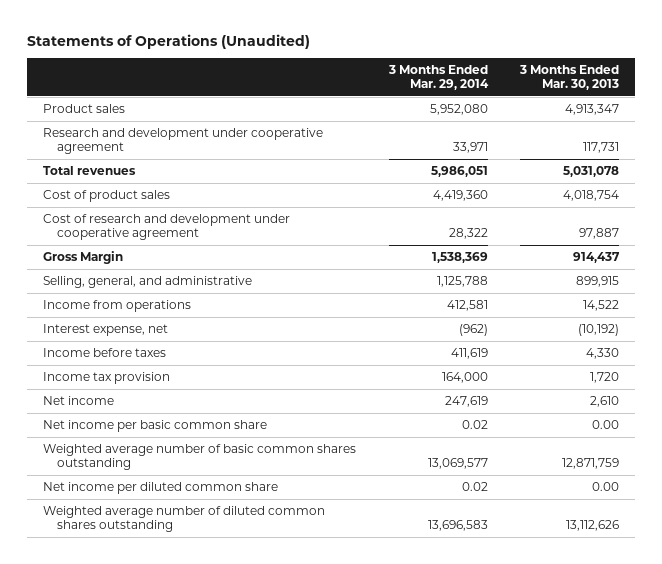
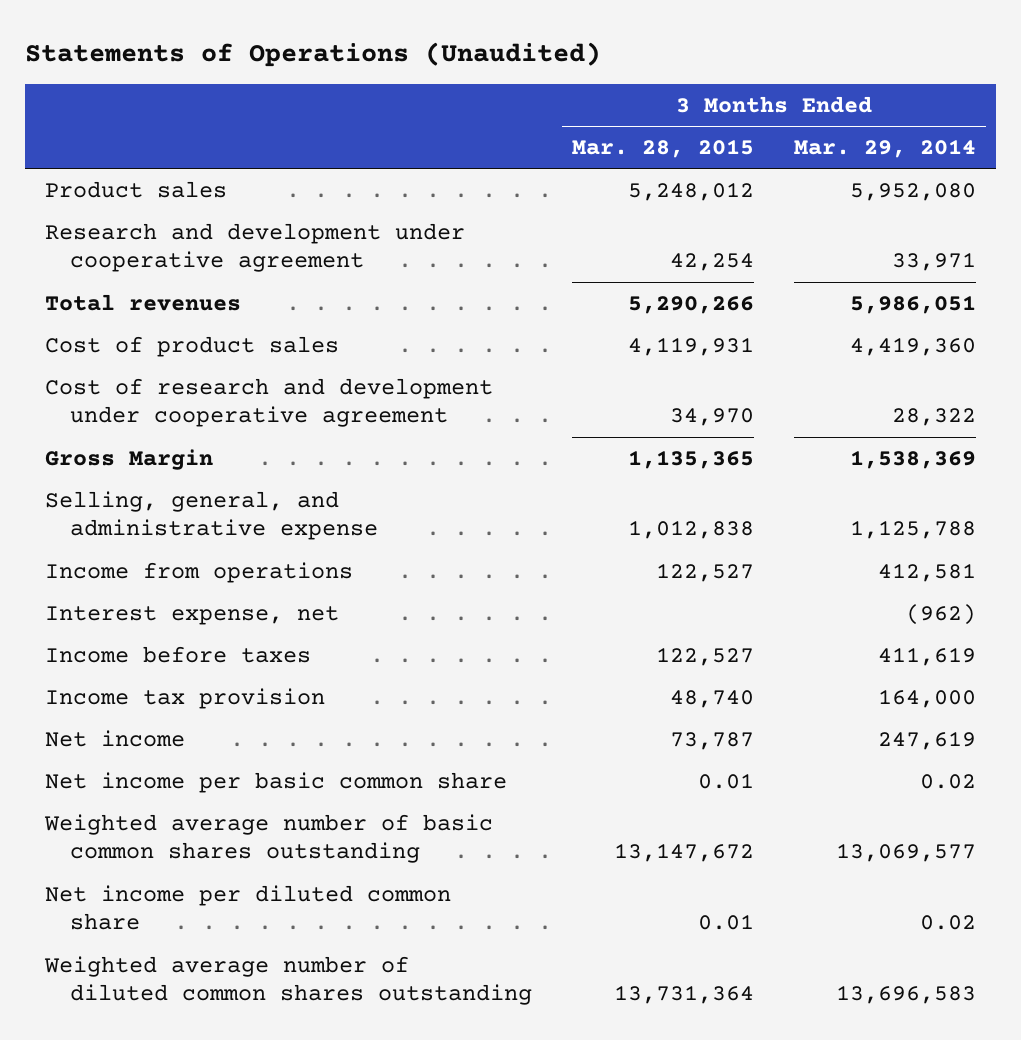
- | 3 Months Ended Mar. 29, 2014 | 3 Months Ended Mar. 30, 2013
+ | 3 Months Ended Mar. 28, 2015 | 3 Months Ended Mar. 29, 2014
- Selling, general, and administrative | 1,125,788 | 899,915
+ Selling, general, and administrative expense | 1,012,838 | 1,125,788

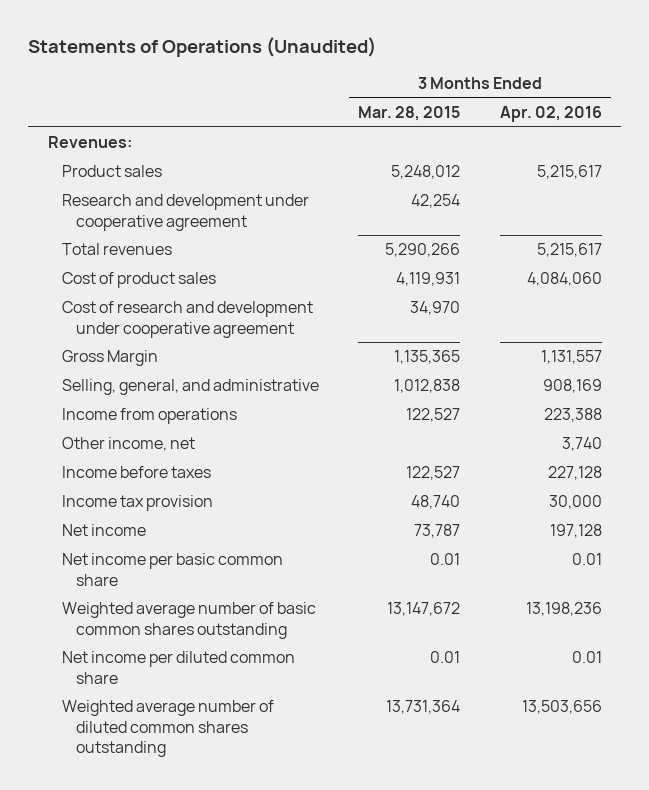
- | 3 Months Ended Mar. 28, 2015 | 3 Months Ended Mar. 29, 2014
+ | 3 Months Ended Mar. 28, 2015 | 3 Months Ended Apr. 02, 2016
+ Revenues:
- Selling, general, and administrative expense | 1,012,838 | 1,125,788
+ Selling, general, and administrative | 1,012,838 | 908,169
- Interest expense, net | | (962)
+ Other income, net | | 3,740

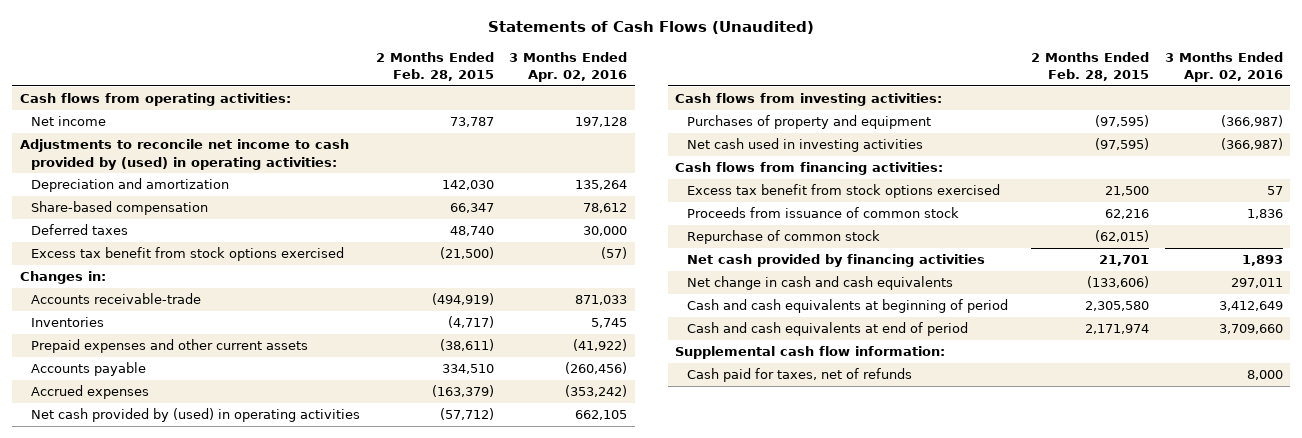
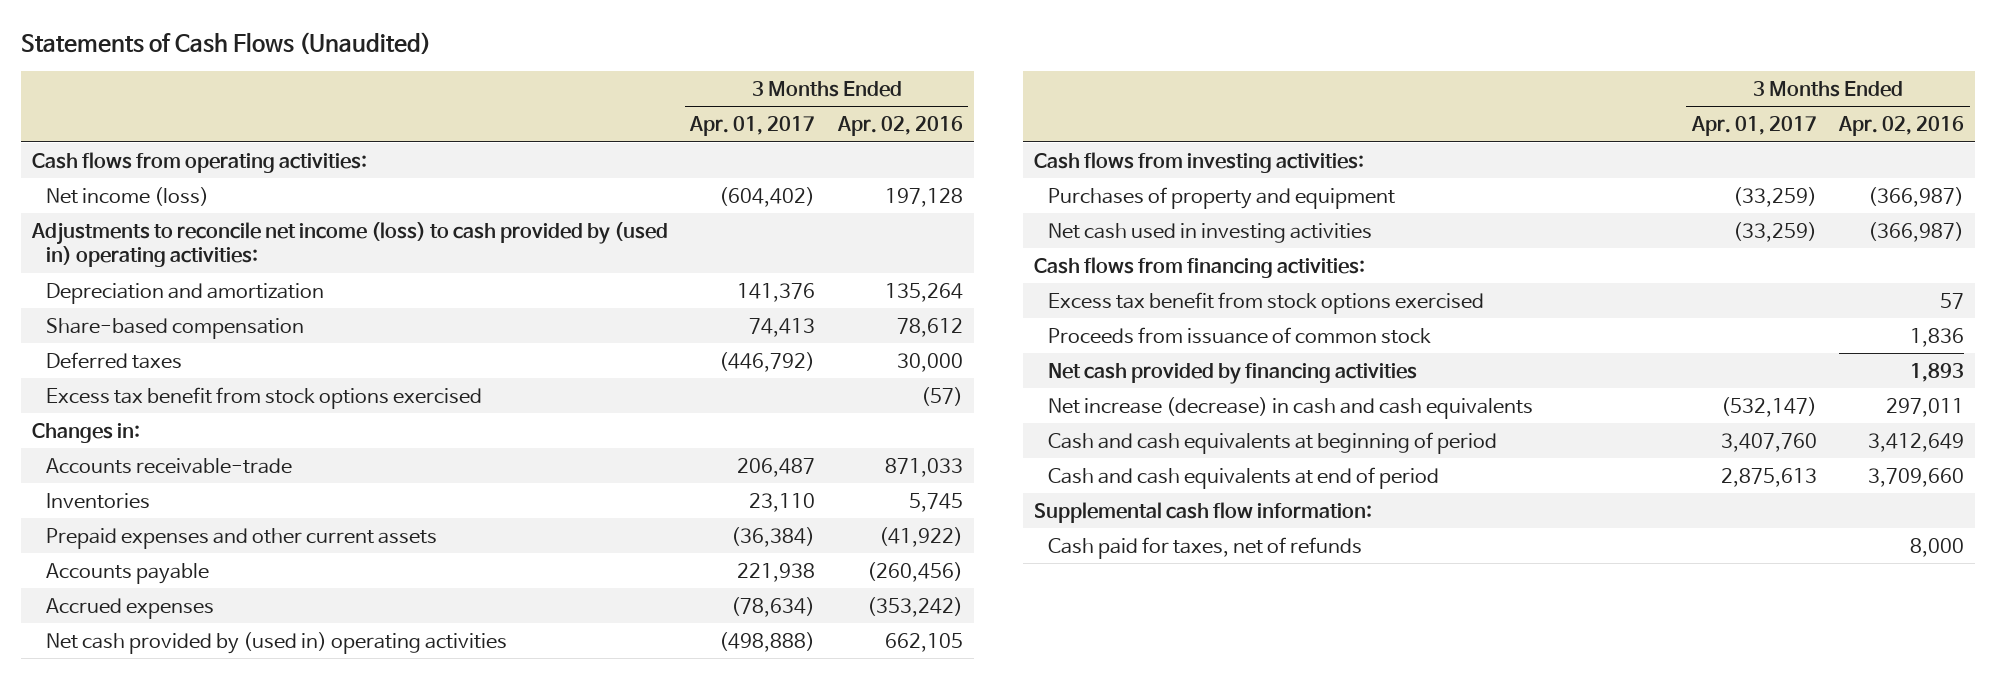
- | 2 Months Ended Feb. 28, 2015 | 3 Months Ended Apr. 02, 2016
+ | 3 Months Ended Apr. 01, 2017 | 3 Months Ended Apr. 02, 2016
- Net income | 73,787 | 197,128
- Adjustments to reconcile net income to cash provided by (used) in operating activities:
+ Net income (loss) | (604,402) | 197,128
+ Adjustments to reconcile net income (loss) to cash provided by (used in) operating activities:
- Net cash provided by (used) in operating activities | (57,712) | 662,105
+ Net cash provided by (used in) operating activities | (498,888) | 662,105
- Repurchase of common stock | (62,015) |
- Net change in cash and cash equivalents | (133,606) | 297,011
+ Net increase (decrease) in cash and cash equivalents | (532,147) | 297,011

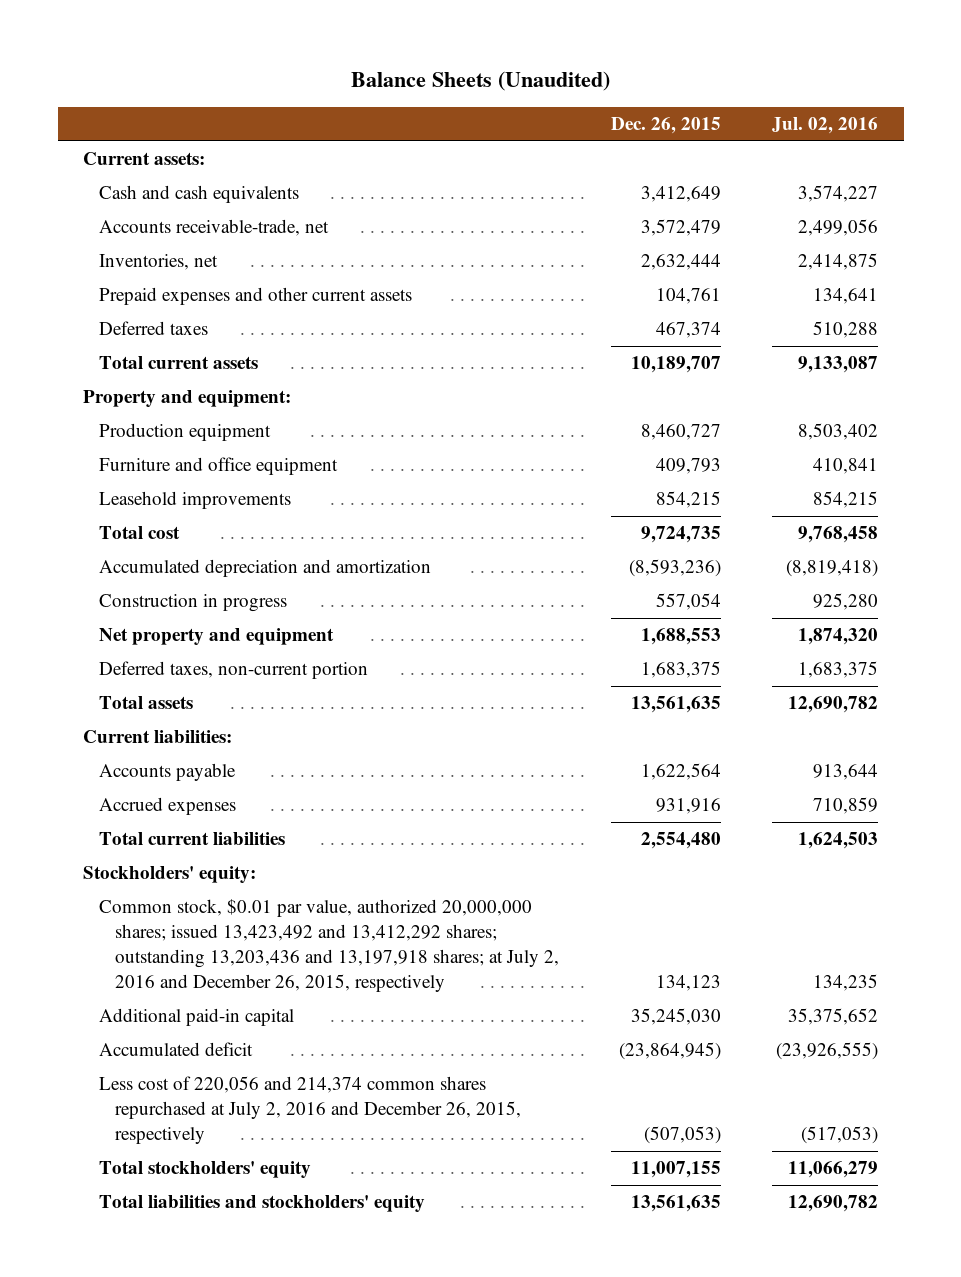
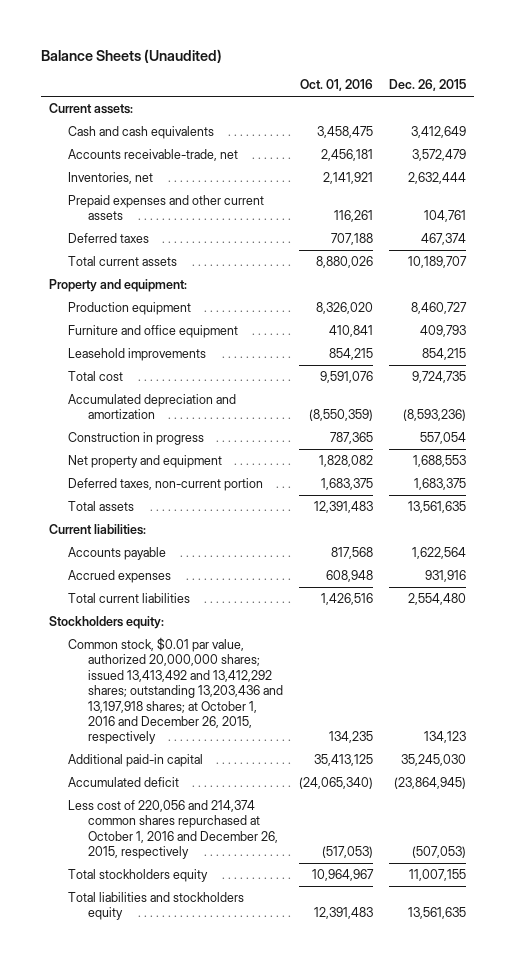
- | Dec. 26, 2015 | Jul. 02, 2016
+ | Oct. 01, 2016 | Dec. 26, 2015
- Stockholders' equity:
- Common stock, $0.01 par value, authorized 20,000,000 shares; issued 13,423,492 and 13,412,292 shares; outstanding 13,203,436 and 13,197,918 shares; at July 2, 2016 and December 26, 2015, respectively | 134,123 | 134,235
+ Stockholders equity:
+ Common stock, $0.01 par value, authorized 20,000,000 shares; issued 13,413,492 and 13,412,292 shares; outstanding 13,203,436 and 13,197,918 shares; at October 1, 2016 and December 26, 2015, respectively | 134,235 | 134,123
- Less cost of 220,056 and 214,374 common shares repurchased at July 2, 2016 and December 26, 2015, respectively | (507,053) | (517,053)
- Total stockholders' equity | 11,007,155 | 11,066,279
- Total liabilities and stockholders' equity | 13,561,635 | 12,690,782
+ Less cost of 220,056 and 214,374 common shares repurchased at October 1, 2016 and December 26, 2015, respectively | (517,053) | (507,053)
+ Total stockholders equity | 10,964,967 | 11,007,155
+ Total liabilities and stockholders equity | 12,391,483 | 13,561,635

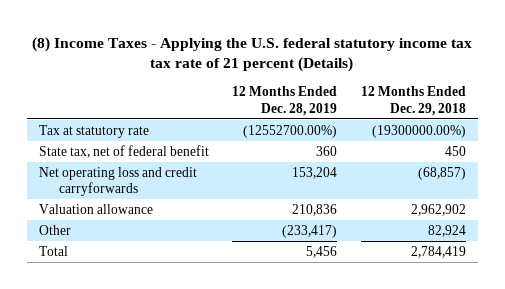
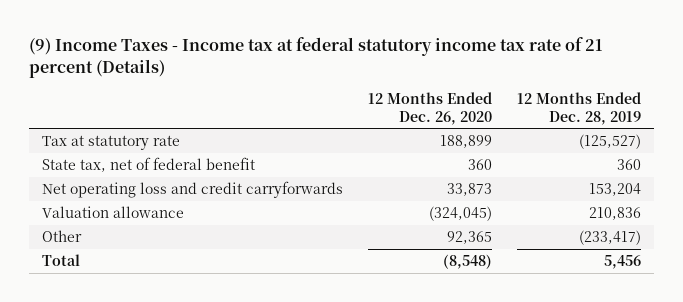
- (8) Income Taxes - Applying the U.S. federal statutory income tax tax rate of 21 percent (Details)
+ (9) Income Taxes - Income tax at federal statutory income tax rate of 21 percent (Details)
- | 12 Months Ended Dec. 28, 2019 | 12 Months Ended Dec. 29, 2018
+ | 12 Months Ended Dec. 26, 2020 | 12 Months Ended Dec. 28, 2019
- Tax at statutory rate | (12552700.00%) | (19300000.00%)
+ Tax at statutory rate | 188,899 | (125,527)

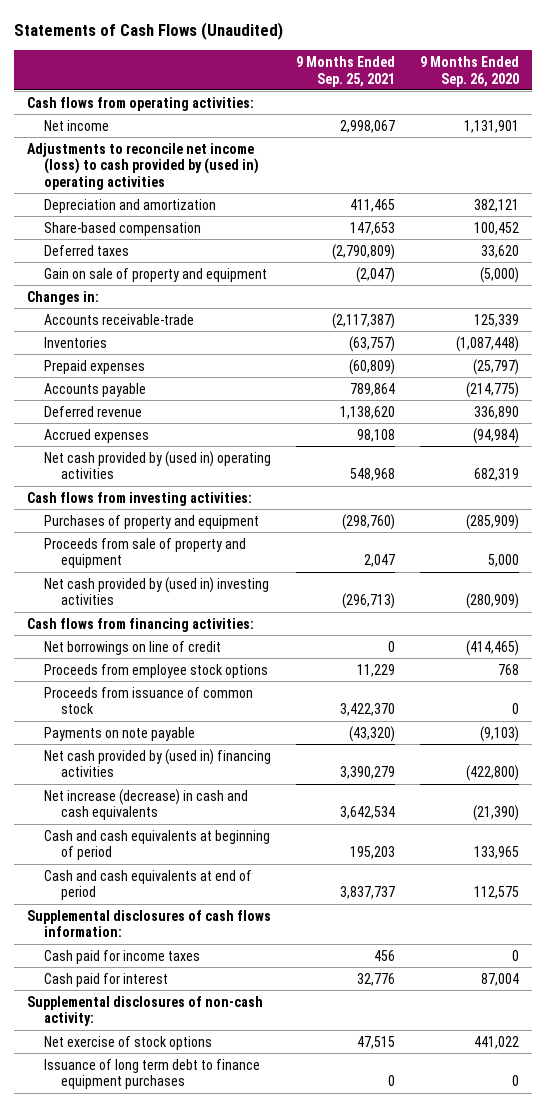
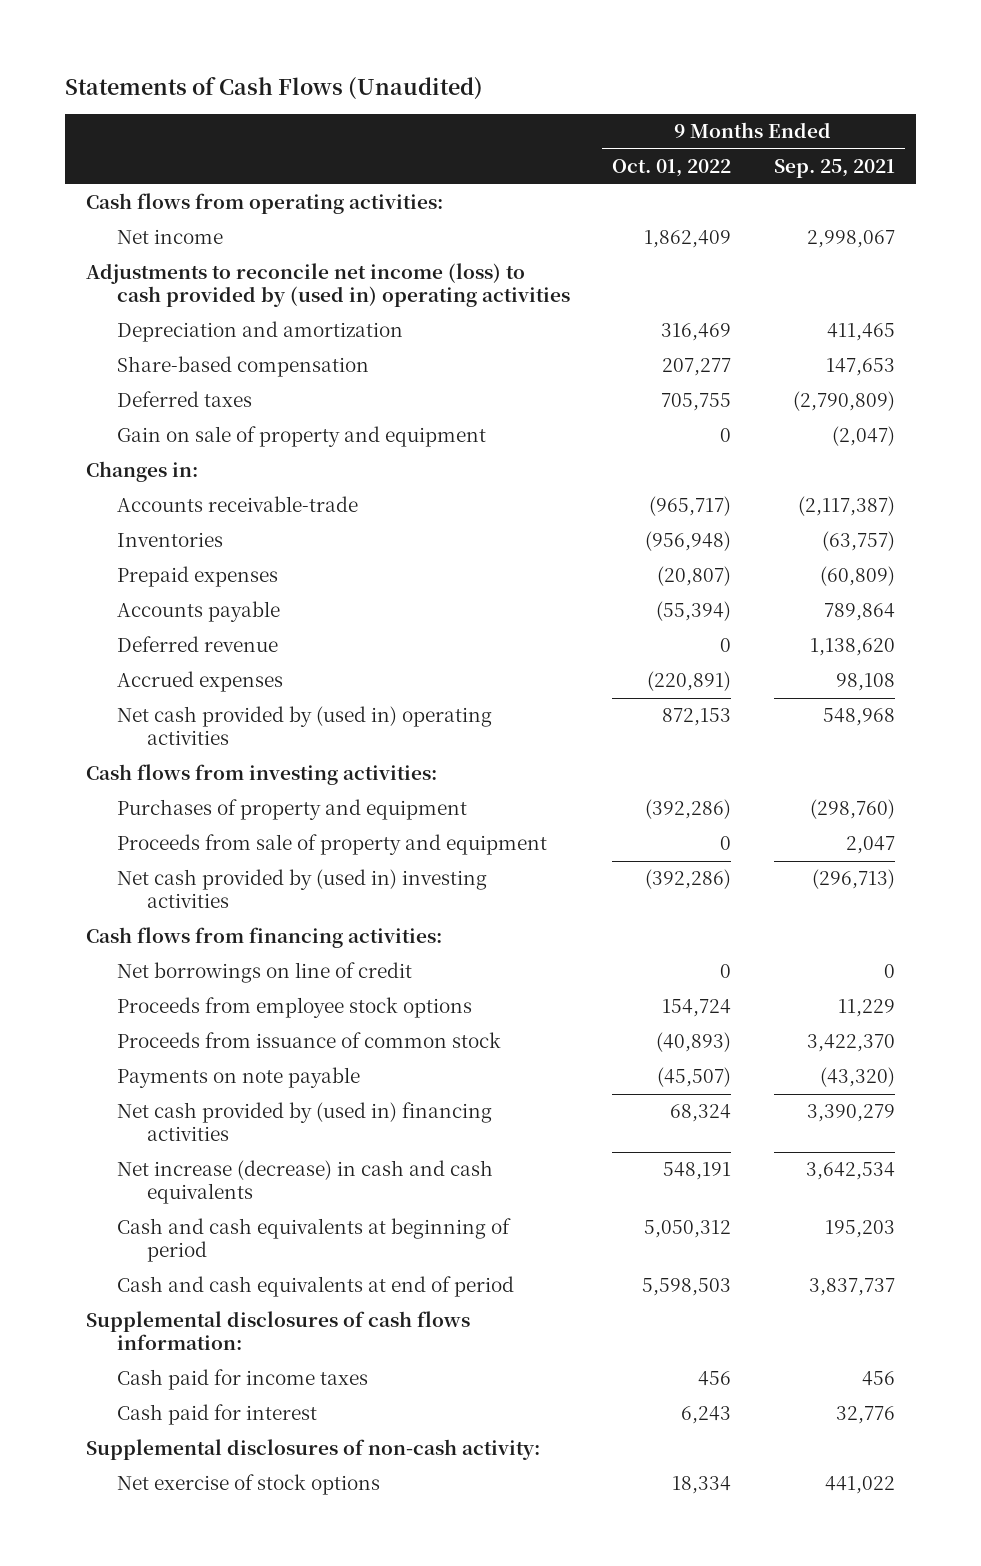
- | 9 Months Ended Sep. 25, 2021 | 9 Months Ended Sep. 26, 2020
+ | 9 Months Ended Oct. 01, 2022 | 9 Months Ended Sep. 25, 2021
- Net exercise of stock options | 47,515 | 441,022
- Issuance of long term debt to finance equipment purchases | 0 | 0
+ Net exercise of stock options | 18,334 | 441,022

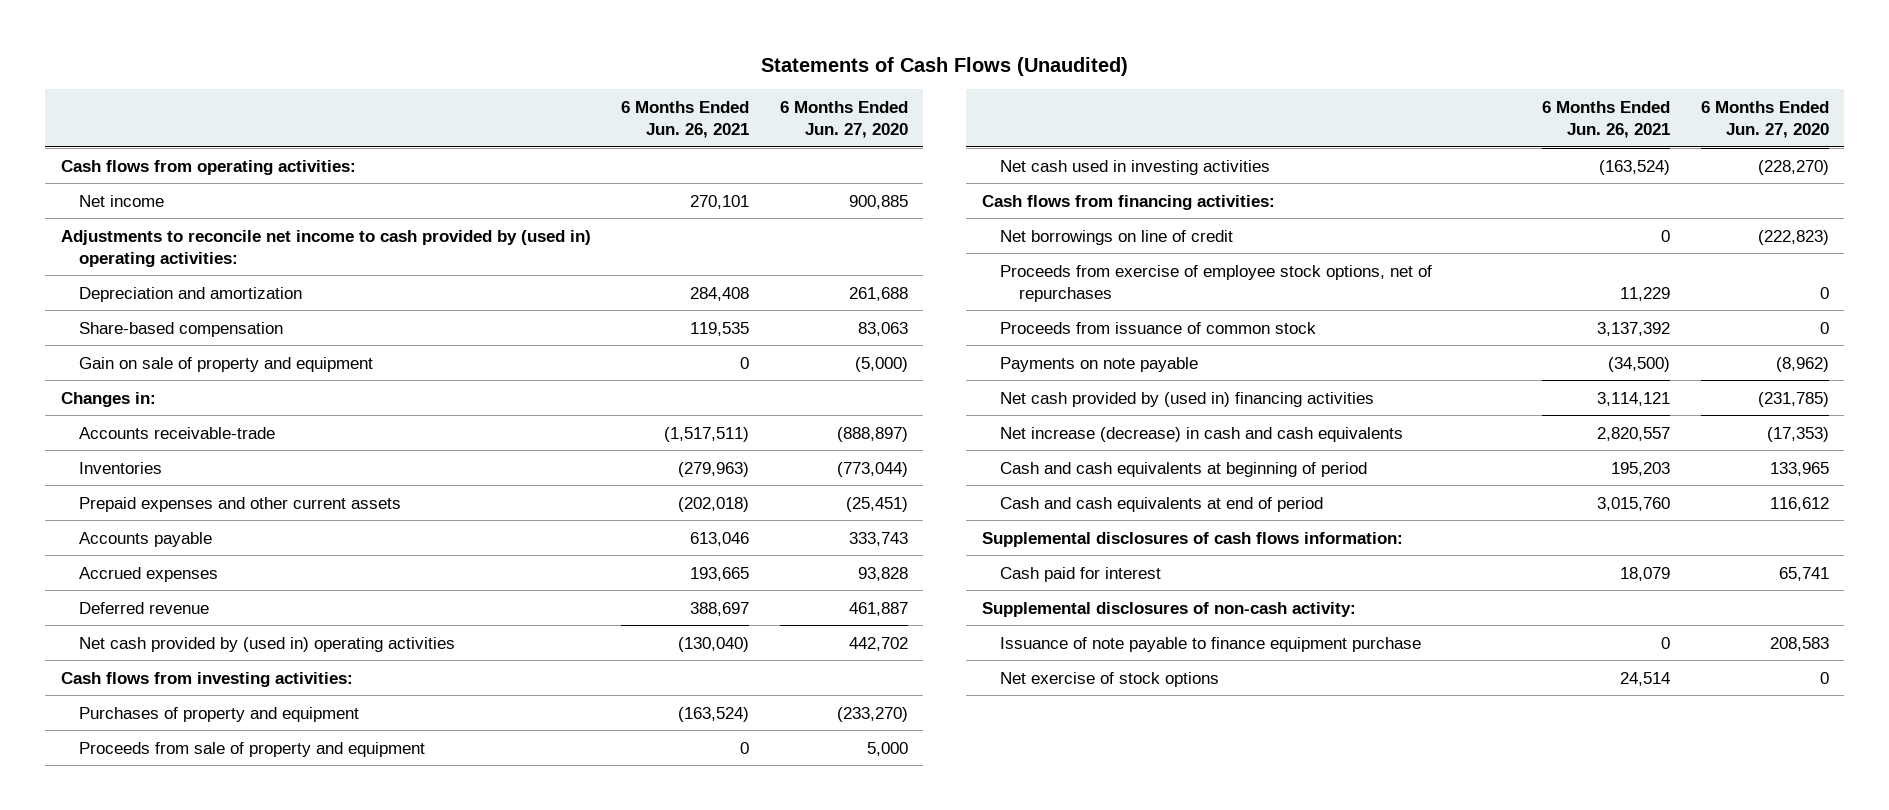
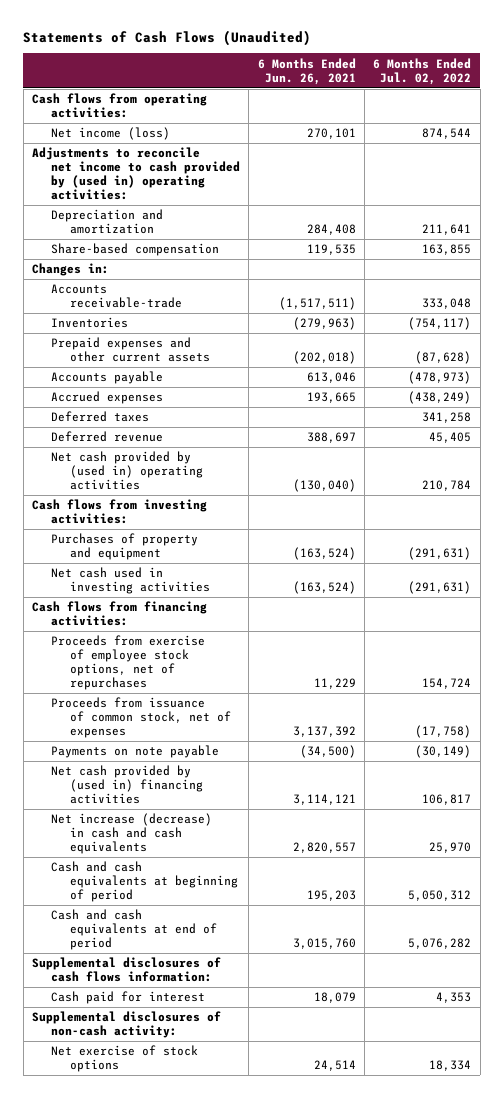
- | 6 Months Ended Jun. 26, 2021 | 6 Months Ended Jun. 27, 2020
+ | 6 Months Ended Jun. 26, 2021 | 6 Months Ended Jul. 02, 2022
- Net income | 270,101 | 900,885
+ Net income (loss) | 270,101 | 874,544
- Gain on sale of property and equipment | 0 | (5,000)
+ Deferred taxes | | 341,258
- Proceeds from sale of property and equipment | 0 | 5,000
- Net borrowings on line of credit | 0 | (222,823)
- Proceeds from issuance of common stock | 3,137,392 | 0
+ Proceeds from issuance of common stock, net of expenses | 3,137,392 | (17,758)
- Issuance of note payable to finance equipment purchase | 0 | 208,583

